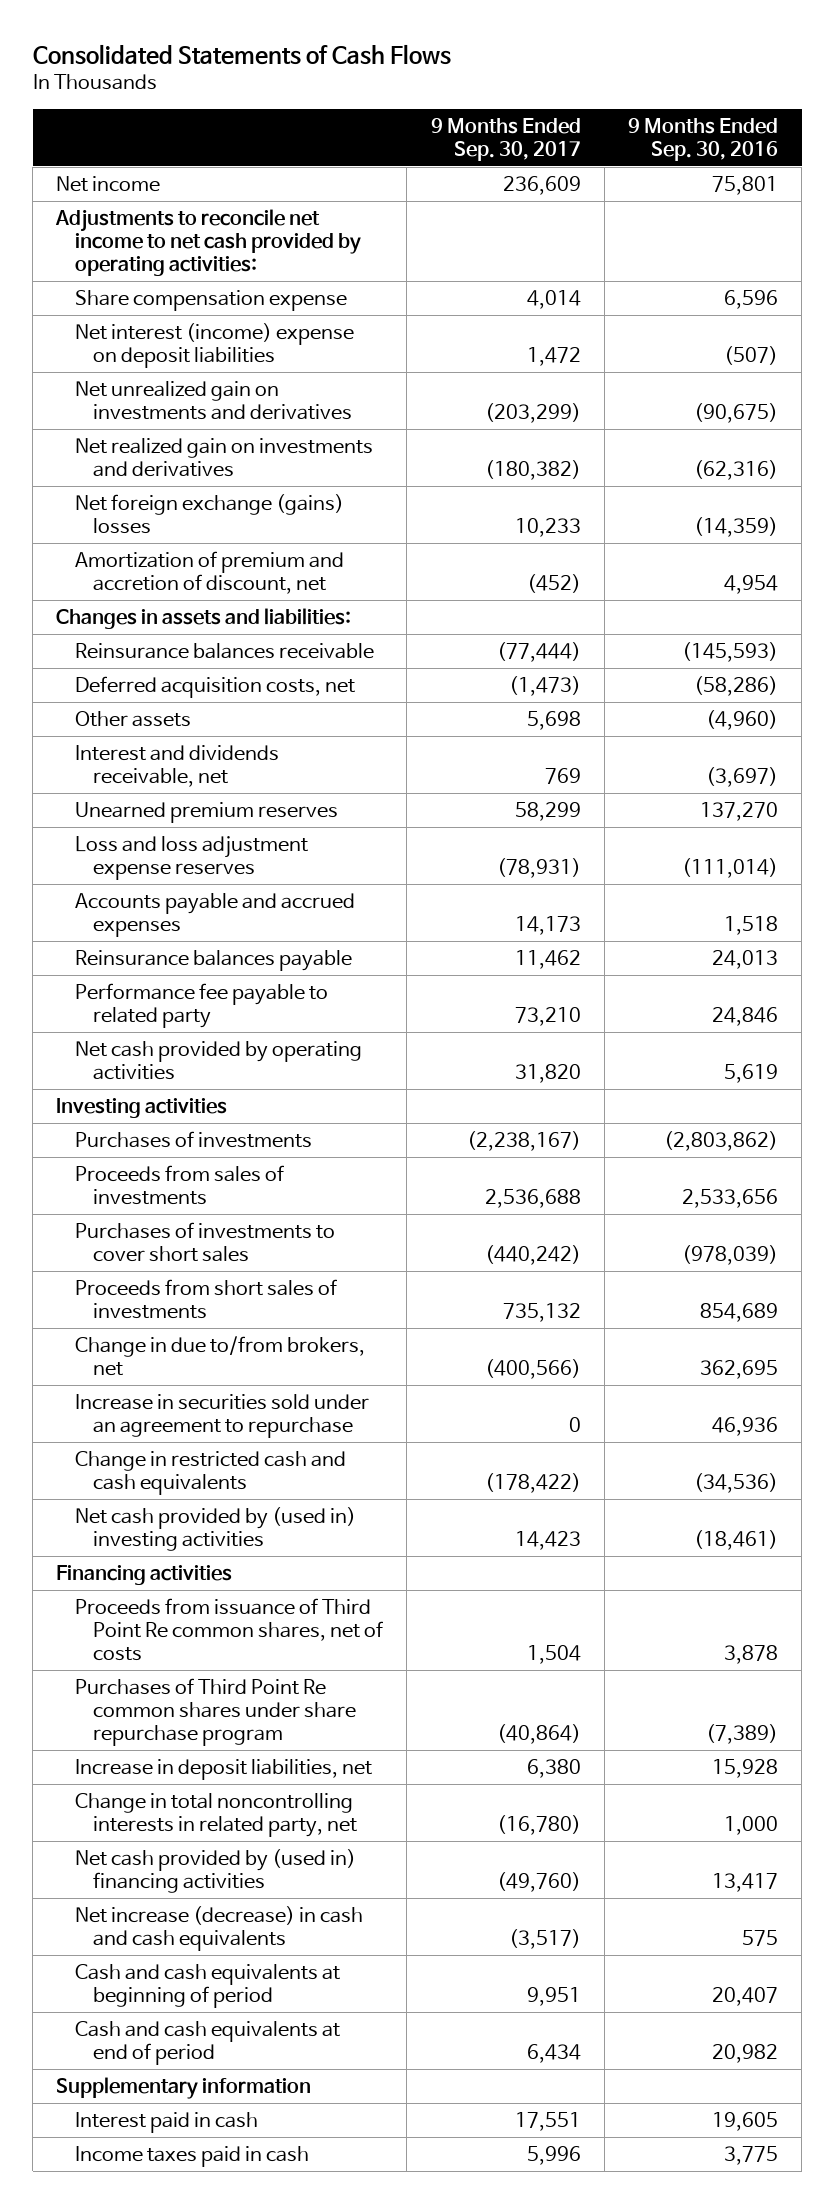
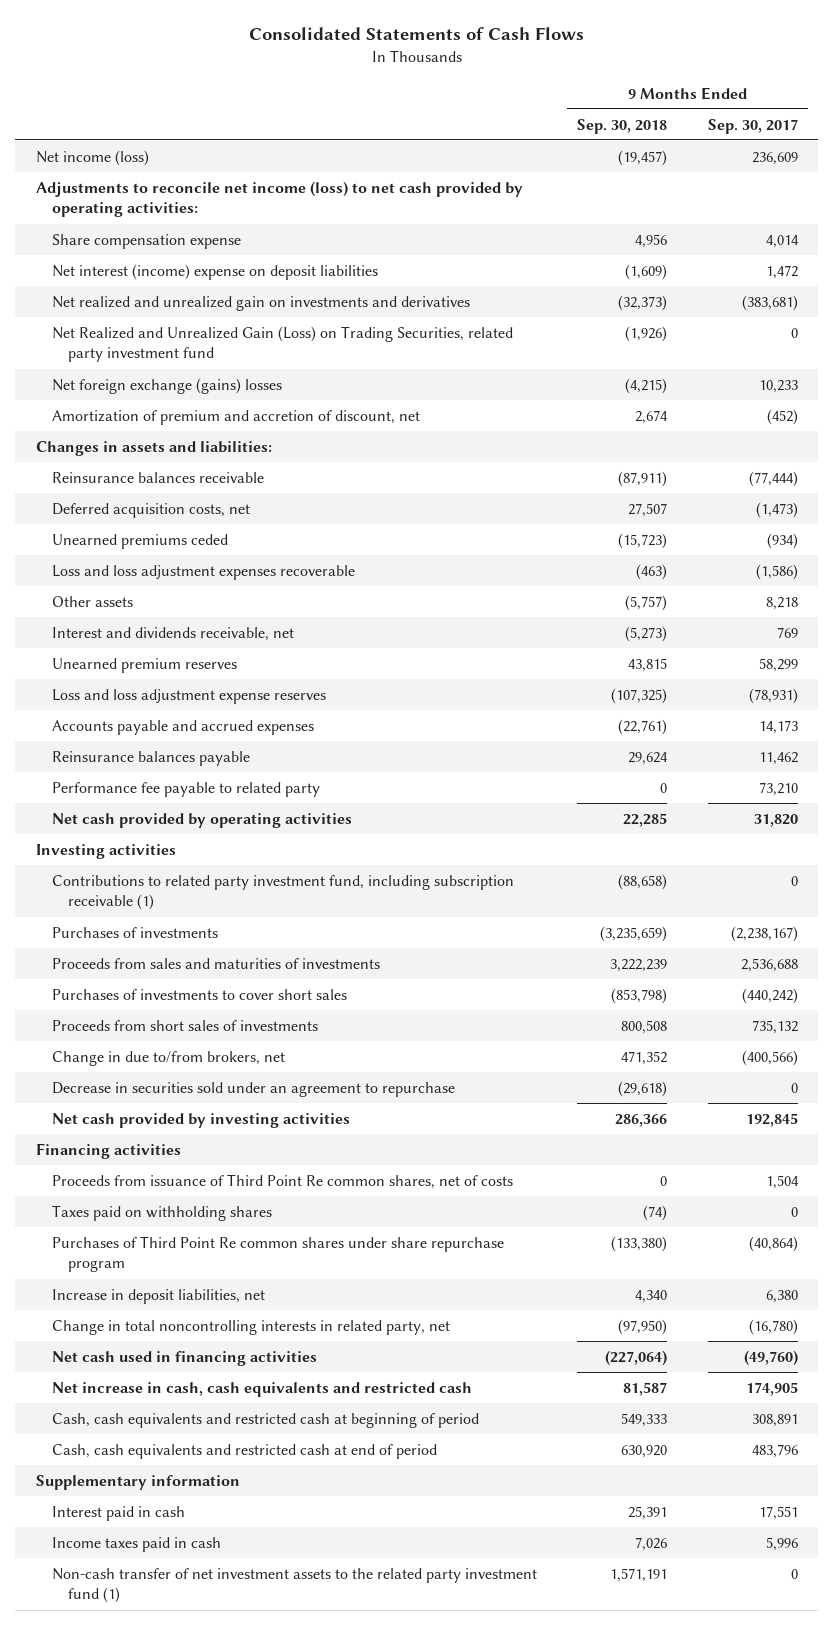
- | 9 Months Ended Sep. 30, 2017 | 9 Months Ended Sep. 30, 2016
+ | 9 Months Ended Sep. 30, 2018 | 9 Months Ended Sep. 30, 2017
- Net income | 236,609 | 75,801
- Adjustments to reconcile net income to net cash provided by operating activities:
+ Net income (loss) | (19,457) | 236,609
+ Adjustments to reconcile net income (loss) to net cash provided by operating activities:
- Net unrealized gain on investments and derivatives | (203,299) | (90,675)
- Net realized gain on investments and derivatives | (180,382) | (62,316)
+ Net realized and unrealized gain on investments and derivatives | (32,373) | (383,681)
+ Net Realized and Unrealized Gain (Loss) on Trading Securities, related party investment fund | (1,926) | 0
- Other assets | 5,698 | (4,960)
+ Unearned premiums ceded | (15,723) | (934)
+ Loss and loss adjustment expenses recoverable | (463) | (1,586)
+ Other assets | (5,757) | 8,218
+ Contributions to related party investment fund, including subscription receivable (1) | (88,658) | 0
- Proceeds from sales of investments | 2,536,688 | 2,533,656
+ Proceeds from sales and maturities of investments | 3,222,239 | 2,536,688
- Increase in securities sold under an agreement to repurchase | 0 | 46,936
- Change in restricted cash and cash equivalents | (178,422) | (34,536)
- Net cash provided by (used in) investing activities | 14,423 | (18,461)
+ Decrease in securities sold under an agreement to repurchase | (29,618) | 0
+ Net cash provided by investing activities | 286,366 | 192,845
+ Taxes paid on withholding shares | (74) | 0
- Net cash provided by (used in) financing activities | (49,760) | 13,417
- Net increase (decrease) in cash and cash equivalents | (3,517) | 575
- Cash and cash equivalents at beginning of period | 9,951 | 20,407
- Cash and cash equivalents at end of period | 6,434 | 20,982
+ Net cash used in financing activities | (227,064) | (49,760)
+ Net increase in cash, cash equivalents and restricted cash | 81,587 | 174,905
+ Cash, cash equivalents and restricted cash at beginning of period | 549,333 | 308,891
+ Cash, cash equivalents and restricted cash at end of period | 630,920 | 483,796
+ Non-cash transfer of net investment assets to the related party investment fund (1) | 1,571,191 | 0

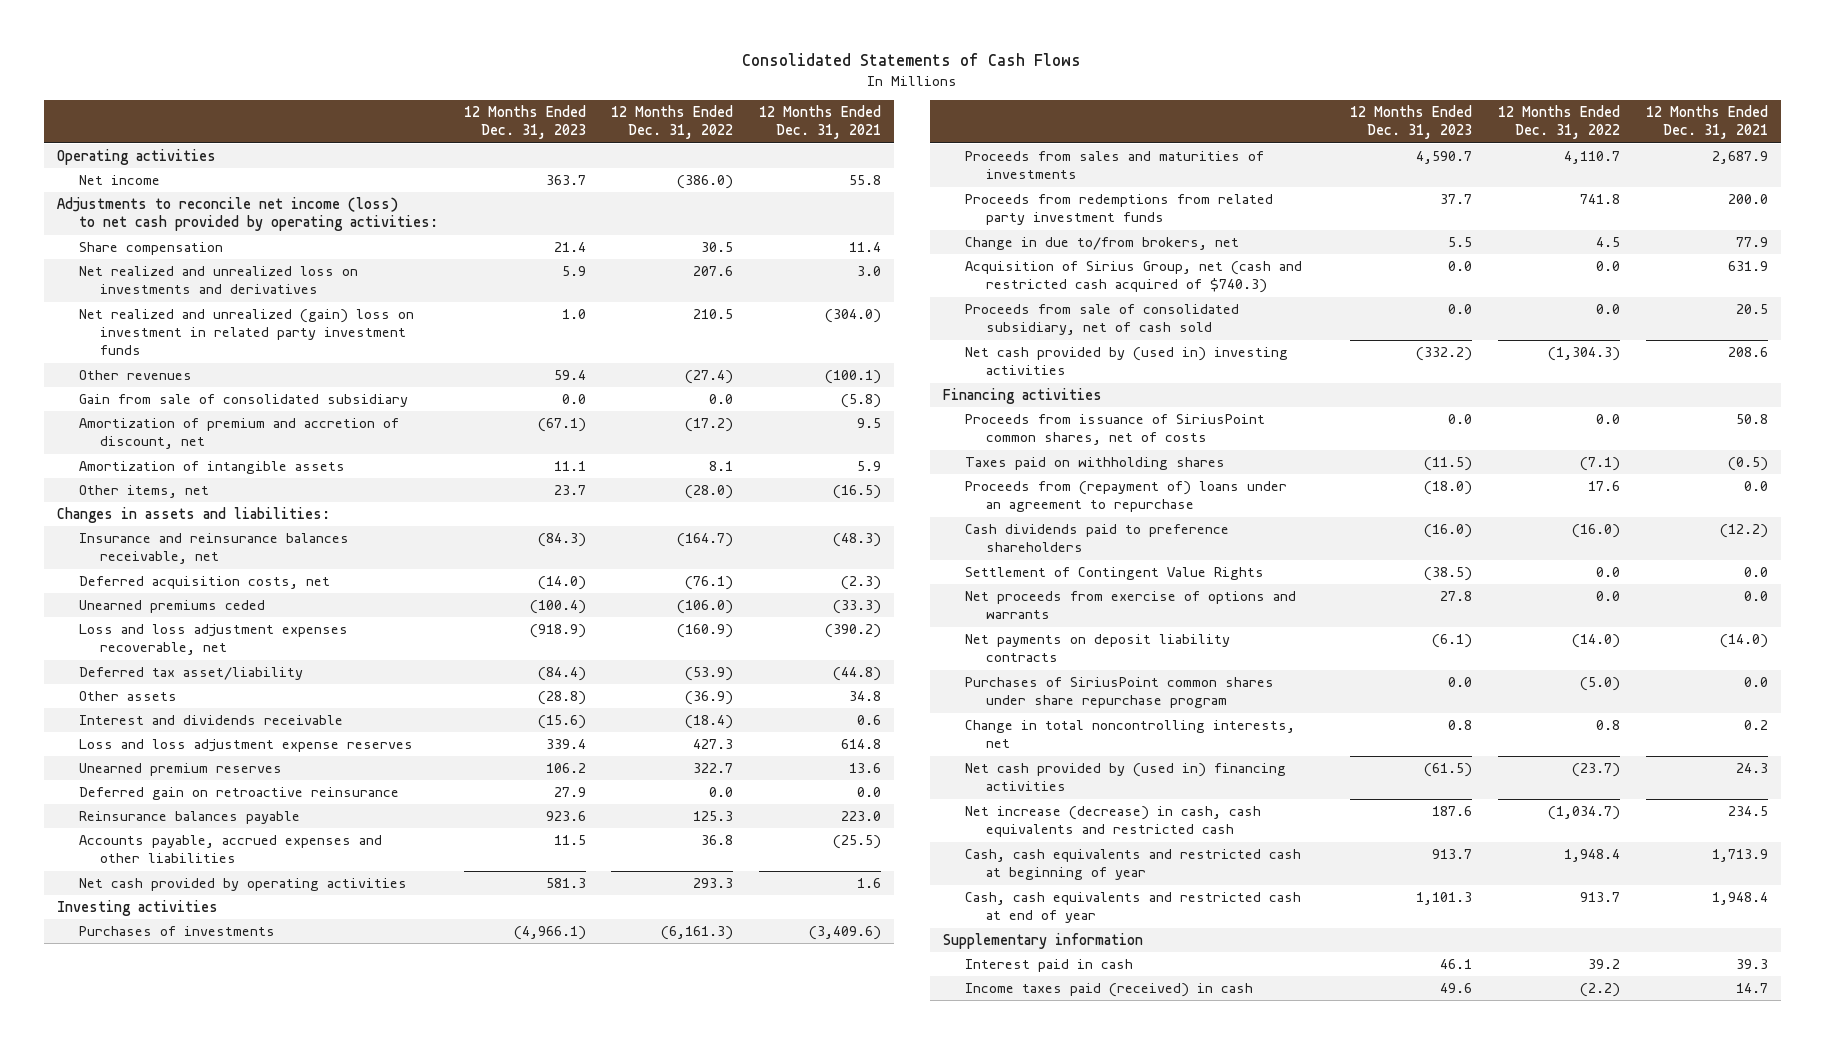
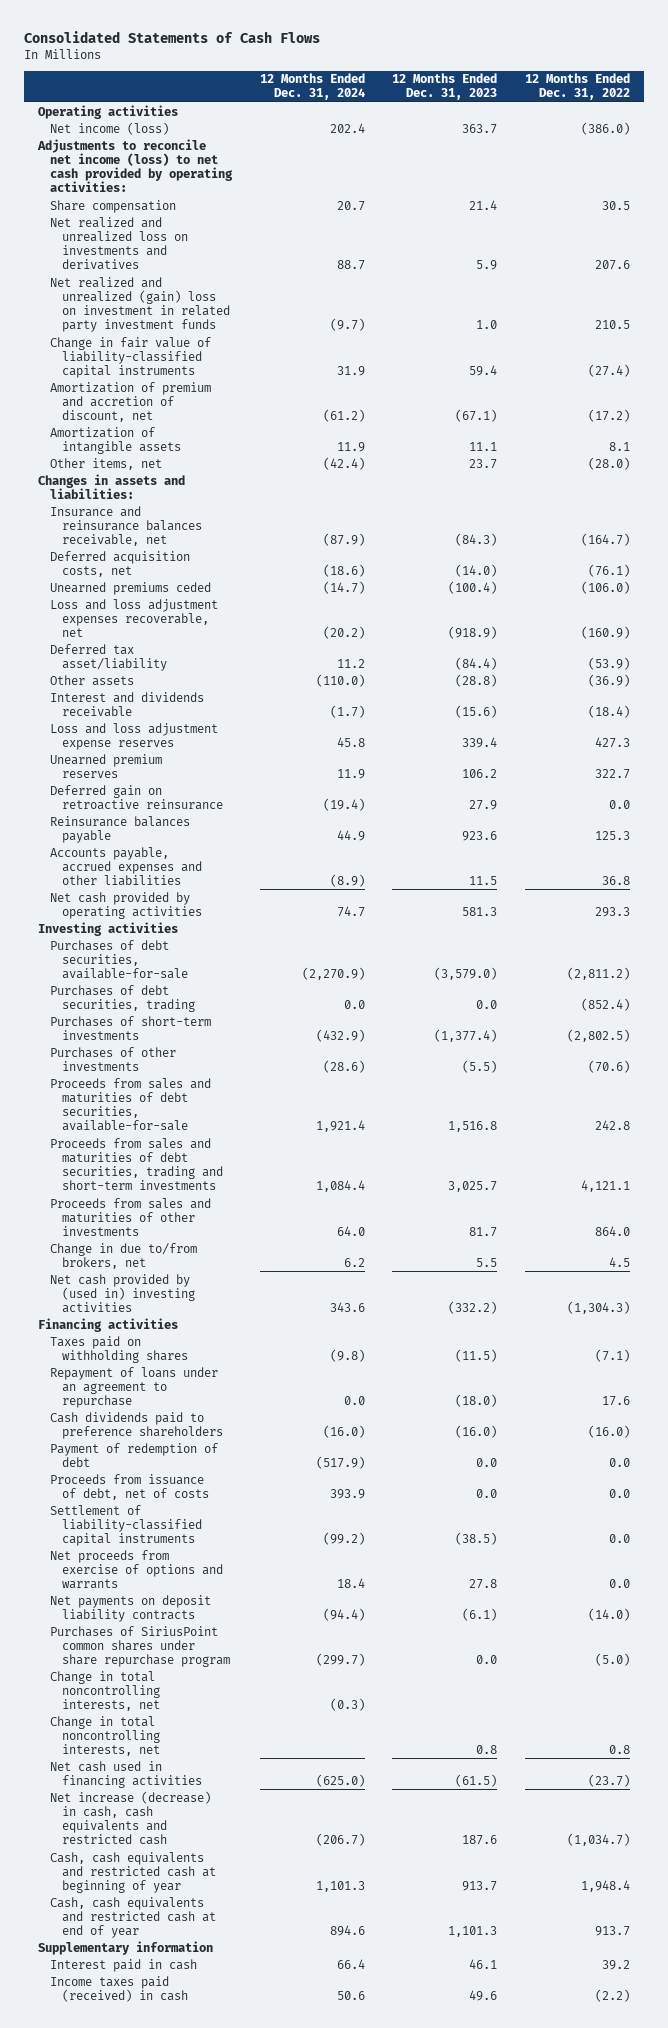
- | 12 Months Ended Dec. 31, 2023 | 12 Months Ended Dec. 31, 2022 | 12 Months Ended Dec. 31, 2021
+ | 12 Months Ended Dec. 31, 2024 | 12 Months Ended Dec. 31, 2023 | 12 Months Ended Dec. 31, 2022
- Net income | 363.7 | (386.0) | 55.8
+ Net income (loss) | 202.4 | 363.7 | (386.0)
- Other revenues | 59.4 | (27.4) | (100.1)
- Gain from sale of consolidated subsidiary | 0.0 | 0.0 | (5.8)
+ Change in fair value of liability-classified capital instruments | 31.9 | 59.4 | (27.4)
- Purchases of investments | (4,966.1) | (6,161.3) | (3,409.6)
- Proceeds from sales and maturities of investments | 4,590.7 | 4,110.7 | 2,687.9
- Proceeds from redemptions from related party investment funds | 37.7 | 741.8 | 200.0
+ Purchases of debt securities, available-for-sale | (2,270.9) | (3,579.0) | (2,811.2)
+ Purchases of debt securities, trading | 0.0 | 0.0 | (852.4)
+ Purchases of short-term investments | (432.9) | (1,377.4) | (2,802.5)
+ Purchases of other investments | (28.6) | (5.5) | (70.6)
+ Proceeds from sales and maturities of debt securities, available-for-sale | 1,921.4 | 1,516.8 | 242.8
+ Proceeds from sales and maturities of debt securities, trading and short-term investments | 1,084.4 | 3,025.7 | 4,121.1
+ Proceeds from sales and maturities of other investments | 64.0 | 81.7 | 864.0
- Acquisition of Sirius Group, net (cash and restricted cash acquired of $740.3) | 0.0 | 0.0 | 631.9
- Proceeds from sale of consolidated subsidiary, net of cash sold | 0.0 | 0.0 | 20.5
- Proceeds from issuance of SiriusPoint common shares, net of costs | 0.0 | 0.0 | 50.8
- Proceeds from (repayment of) loans under an agreement to repurchase | (18.0) | 17.6 | 0.0
+ Repayment of loans under an agreement to repurchase | 0.0 | (18.0) | 17.6
- Settlement of Contingent Value Rights | (38.5) | 0.0 | 0.0
+ Payment of redemption of debt | (517.9) | 0.0 | 0.0
+ Proceeds from issuance of debt, net of costs | 393.9 | 0.0 | 0.0
+ Settlement of liability-classified capital instruments | (99.2) | (38.5) | 0.0
+ Change in total noncontrolling interests, net | (0.3) | |
- Net cash provided by (used in) financing activities | (61.5) | (23.7) | 24.3
+ Net cash used in financing activities | (625.0) | (61.5) | (23.7)

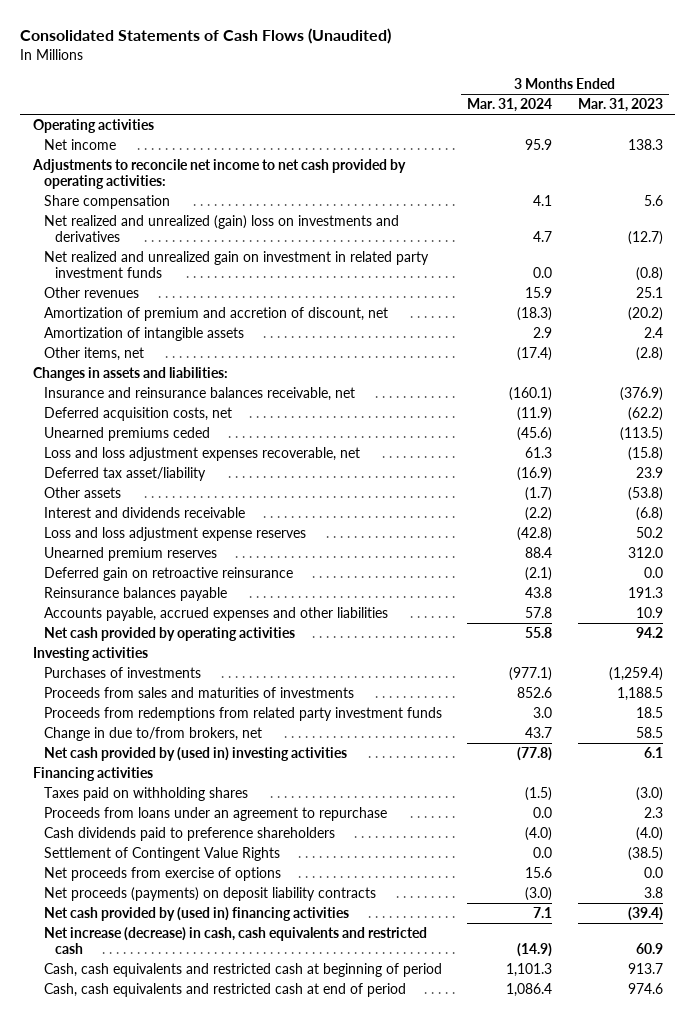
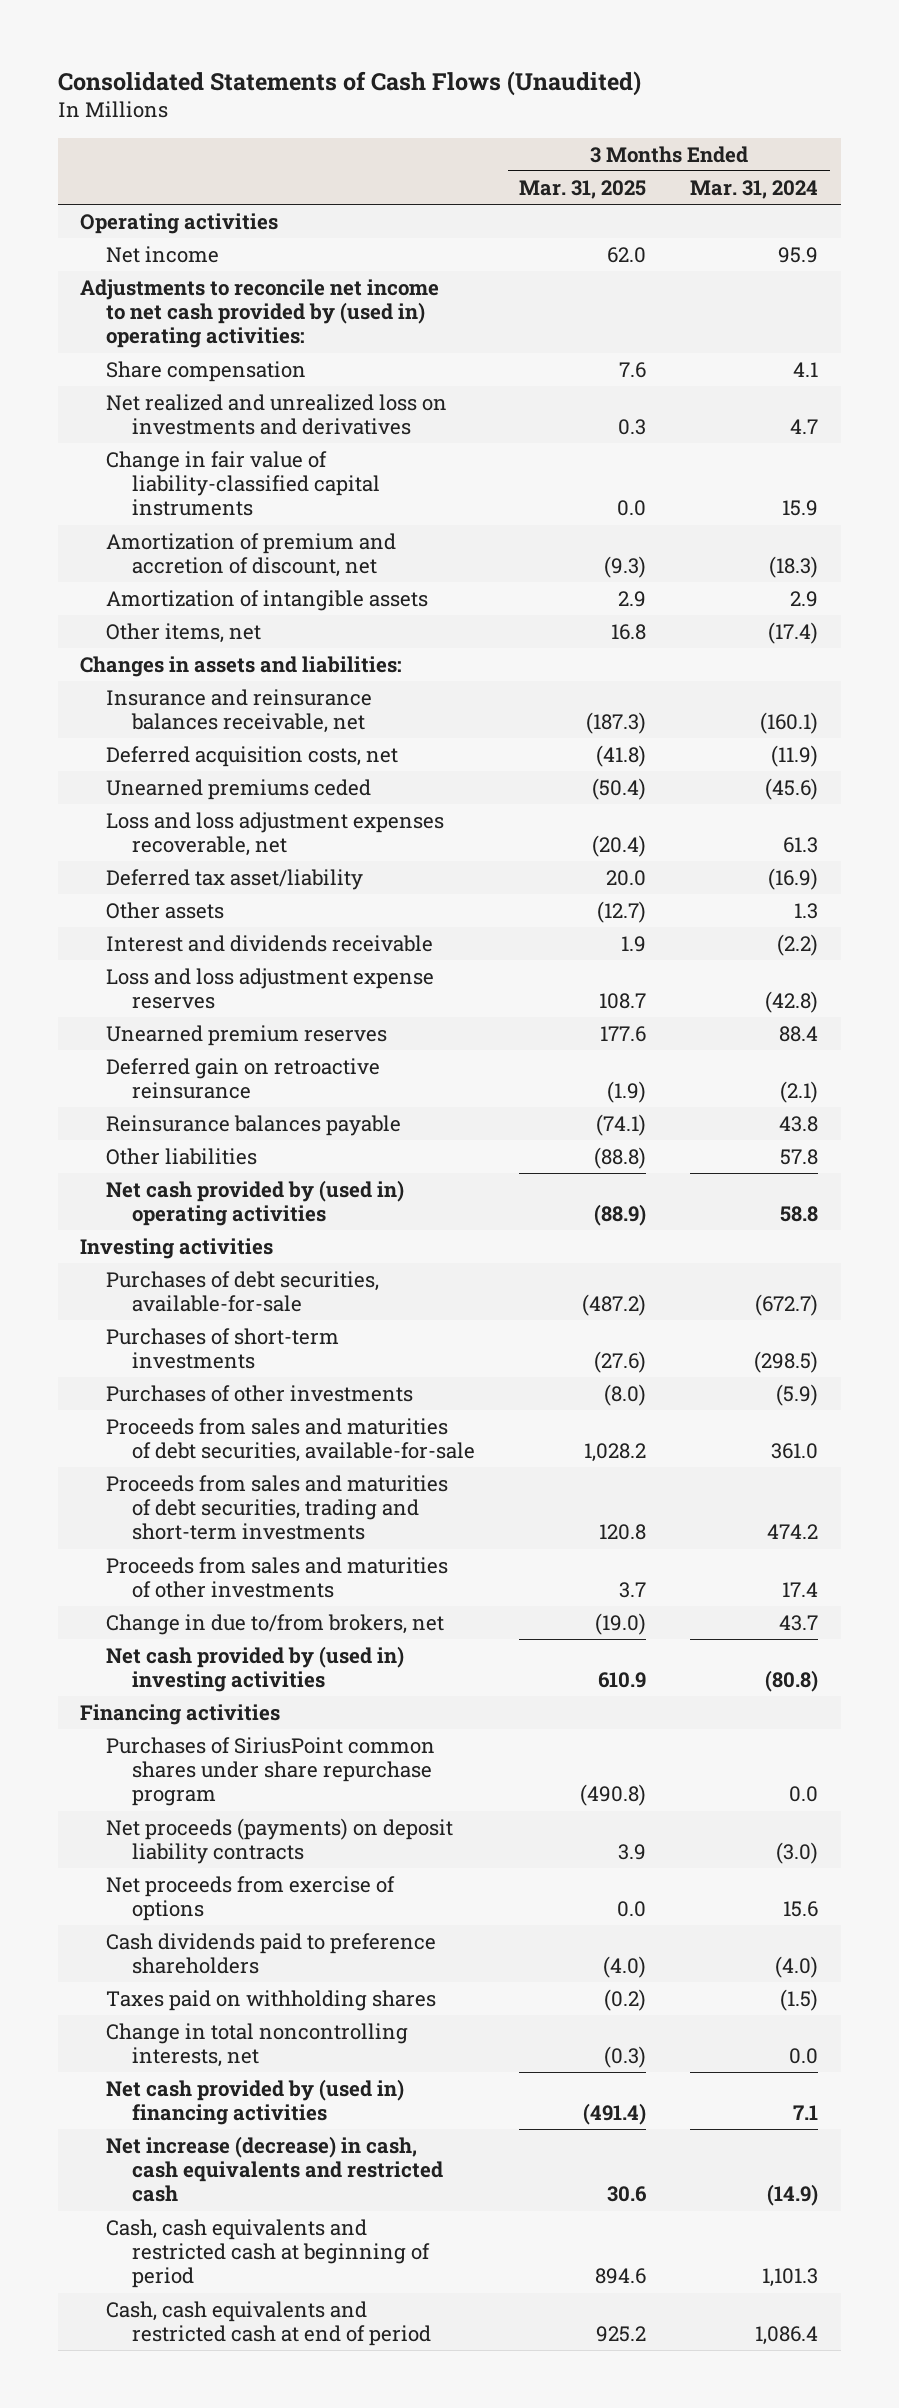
- | 3 Months Ended Mar. 31, 2024 | 3 Months Ended Mar. 31, 2023
+ | 3 Months Ended Mar. 31, 2025 | 3 Months Ended Mar. 31, 2024
- Adjustments to reconcile net income to net cash provided by operating activities:
+ Adjustments to reconcile net income to net cash provided by (used in) operating activities:
- Net realized and unrealized (gain) loss on investments and derivatives | 4.7 | (12.7)
- Net realized and unrealized gain on investment in related party investment funds | 0.0 | (0.8)
- Other revenues | 15.9 | 25.1
+ Net realized and unrealized loss on investments and derivatives | 0.3 | 4.7
+ Change in fair value of liability-classified capital instruments | 0.0 | 15.9
- Other assets | (1.7) | (53.8)
+ Other assets | (12.7) | 1.3
- Accounts payable, accrued expenses and other liabilities | 57.8 | 10.9
- Net cash provided by operating activities | 55.8 | 94.2
+ Other liabilities | (88.8) | 57.8
+ Net cash provided by (used in) operating activities | (88.9) | 58.8
- Purchases of investments | (977.1) | (1,259.4)
- Proceeds from sales and maturities of investments | 852.6 | 1,188.5
- Proceeds from redemptions from related party investment funds | 3.0 | 18.5
+ Purchases of debt securities, available-for-sale | (487.2) | (672.7)
+ Purchases of short-term investments | (27.6) | (298.5)
+ Purchases of other investments | (8.0) | (5.9)
+ Proceeds from sales and maturities of debt securities, available-for-sale | 1,028.2 | 361.0
+ Proceeds from sales and maturities of debt securities, trading and short-term investments | 120.8 | 474.2
+ Proceeds from sales and maturities of other investments | 3.7 | 17.4
- Net cash provided by (used in) investing activities | (77.8) | 6.1
+ Net cash provided by (used in) investing activities | 610.9 | (80.8)
- Proceeds from loans under an agreement to repurchase | 0.0 | 2.3
- Settlement of Contingent Value Rights | 0.0 | (38.5)
+ Purchases of SiriusPoint common shares under share repurchase program | (490.8) | 0.0
moved down: Net proceeds from exercise of options | 0.0 | 15.6
moved down: Cash dividends paid to preference shareholders | (4.0) | (4.0)
moved down: Taxes paid on withholding shares | (0.2) | (1.5)
+ Change in total noncontrolling interests, net | (0.3) | 0.0

